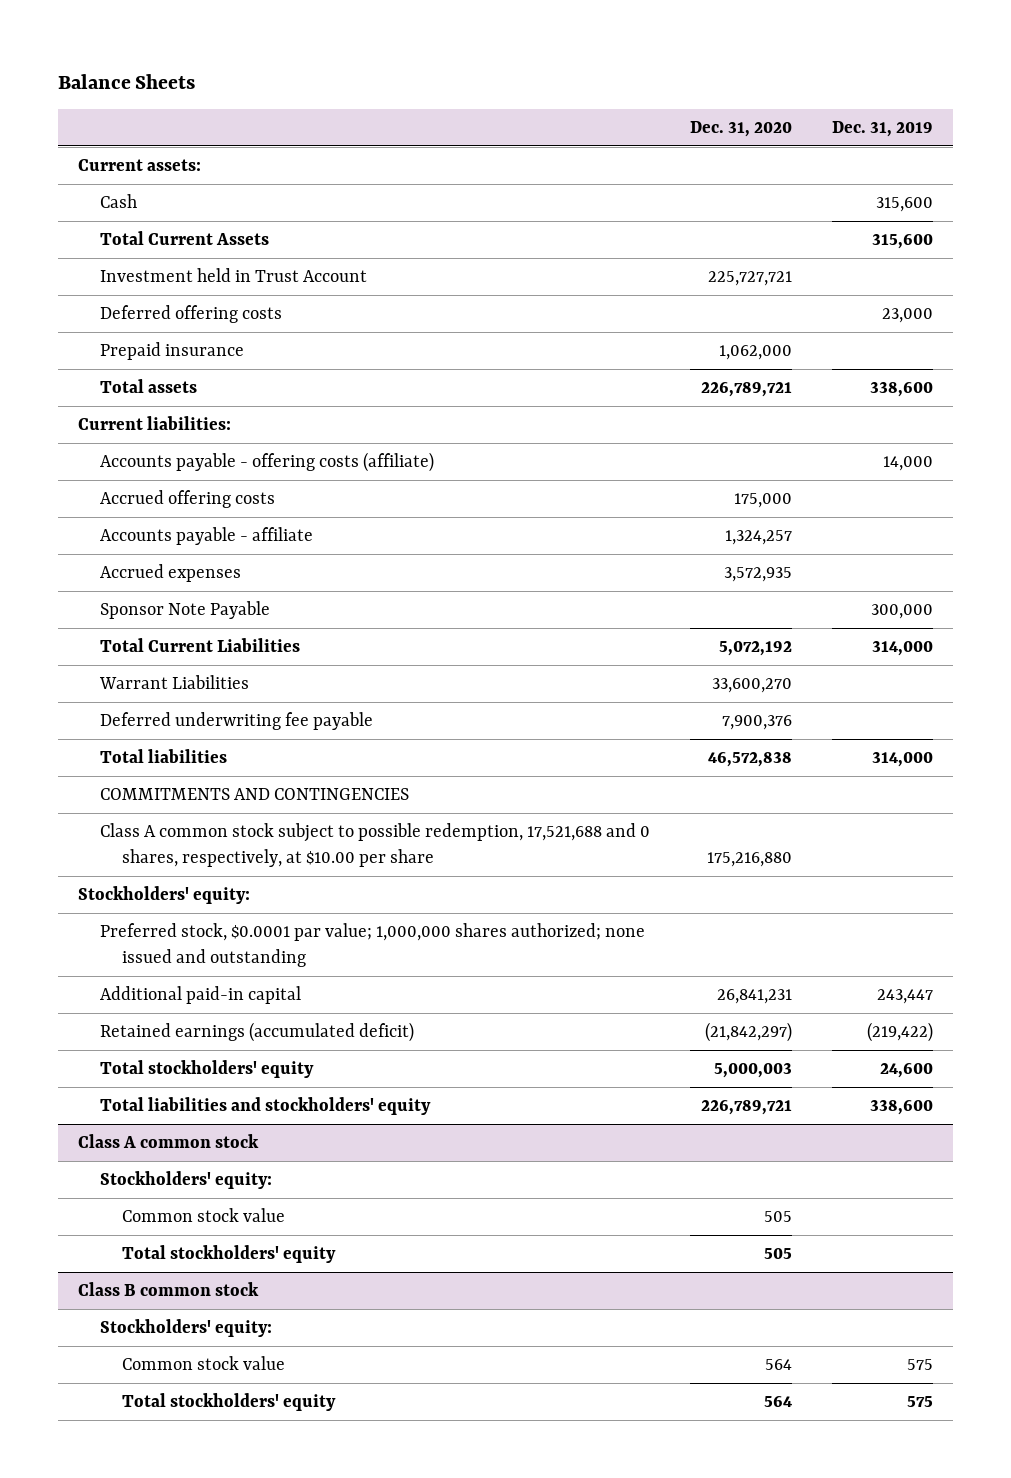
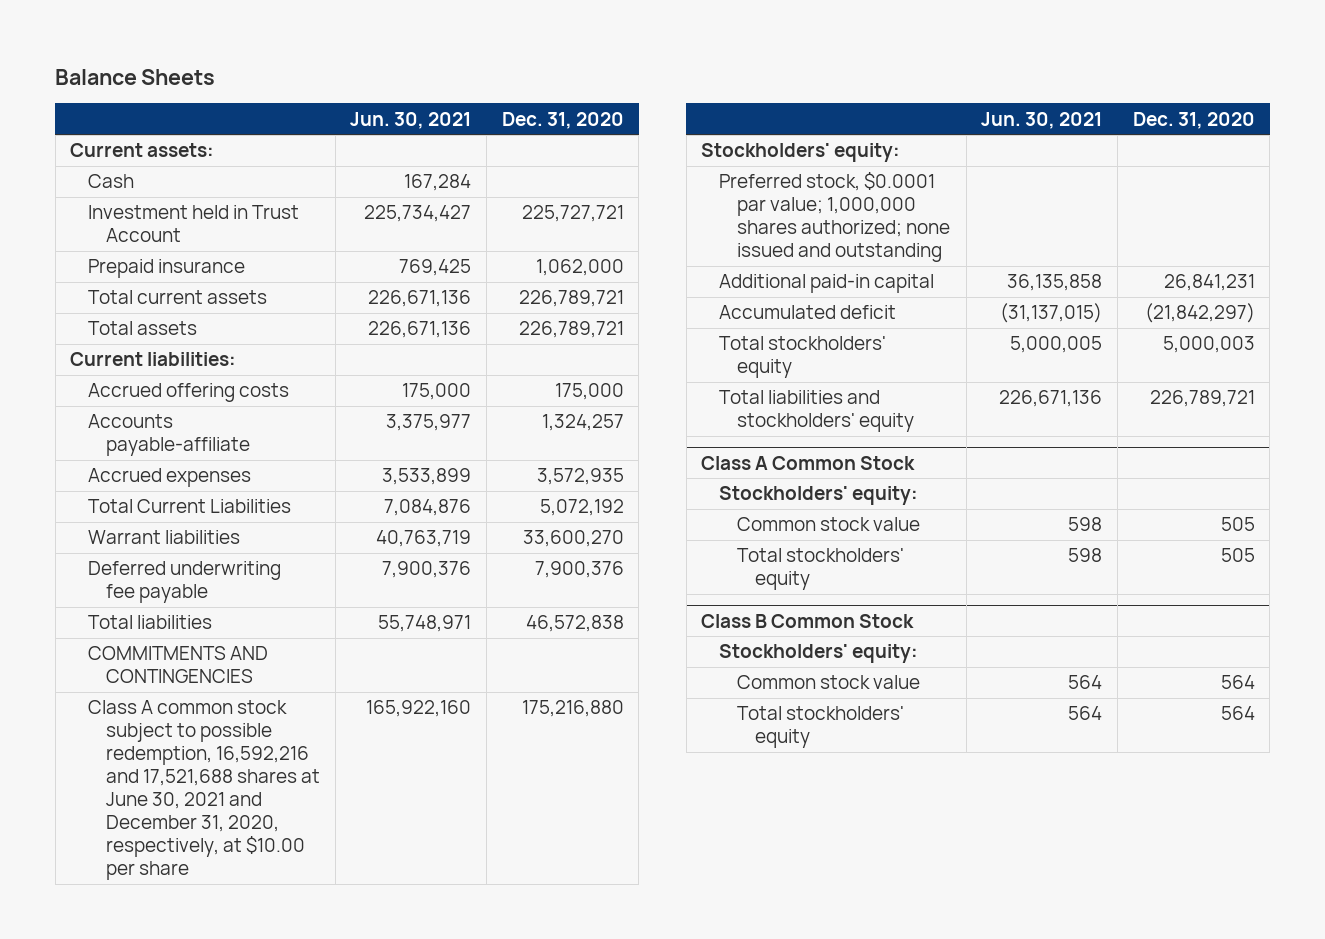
- | Dec. 31, 2020 | Dec. 31, 2019
+ | Jun. 30, 2021 | Dec. 31, 2020
- Total Current Assets | | 315,600
- Deferred offering costs | | 23,000
+ Total current assets | 226,671,136 | 226,789,721
- Accounts payable - offering costs (affiliate) | | 14,000
- Accounts payable - affiliate | 1,324,257 |
+ Accounts payable-affiliate | 3,375,977 | 1,324,257
- Sponsor Note Payable | | 300,000
- Warrant Liabilities | 33,600,270 |
+ Warrant liabilities | 40,763,719 | 33,600,270
- Class A common stock subject to possible redemption, 17,521,688 and 0 shares, respectively, at $10.00 per share | 175,216,880 |
+ Class A common stock subject to possible redemption, 16,592,216 and 17,521,688 shares at June 30, 2021 and December 31, 2020, respectively, at $10.00 per share | 165,922,160 | 175,216,880
- Retained earnings (accumulated deficit) | (21,842,297) | (219,422)
+ Accumulated deficit | (31,137,015) | (21,842,297)
- Class A common stock
+ Class A Common Stock
- Class B common stock
+ Class B Common Stock

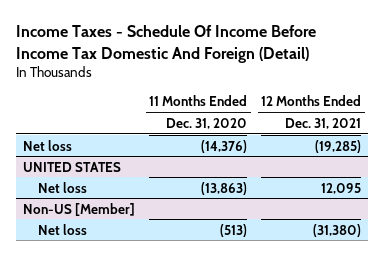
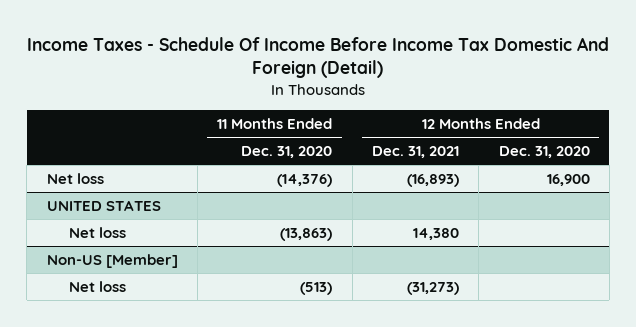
- | 11 Months Ended Dec. 31, 2020 | 12 Months Ended Dec. 31, 2021
+ | 11 Months Ended Dec. 31, 2020 | 12 Months Ended Dec. 31, 2021 | 12 Months Ended Dec. 31, 2020
- Net loss | (14,376) | (19,285)
+ Net loss | (14,376) | (16,893) | 16,900
@ UNITED STATES
- Net loss | (13,863) | 12,095
+ Net loss | (13,863) | 14,380 |
@ Non-US [Member]
- Net loss | (513) | (31,380)
+ Net loss | (513) | (31,273) |

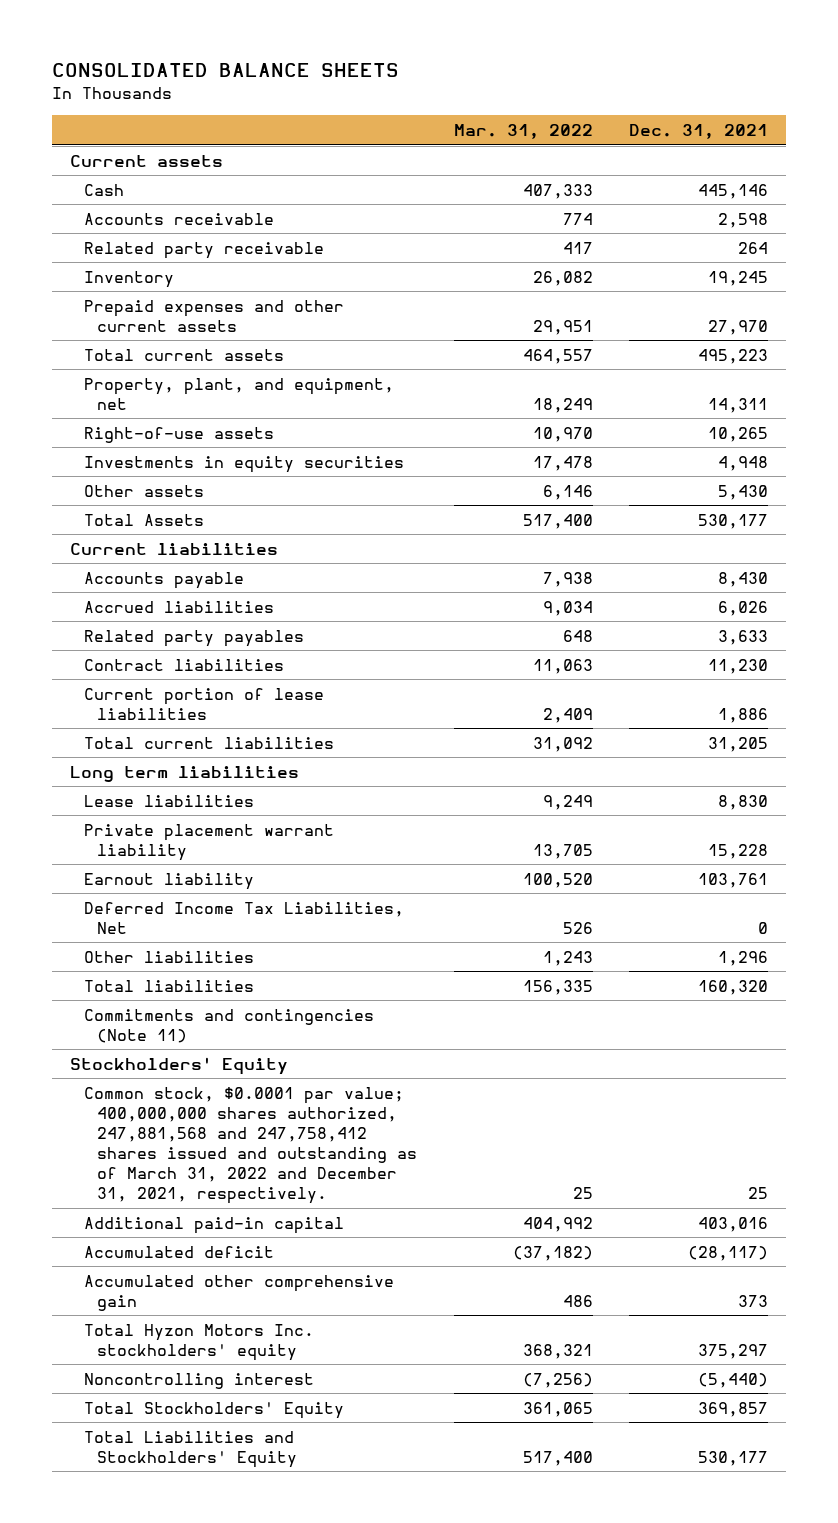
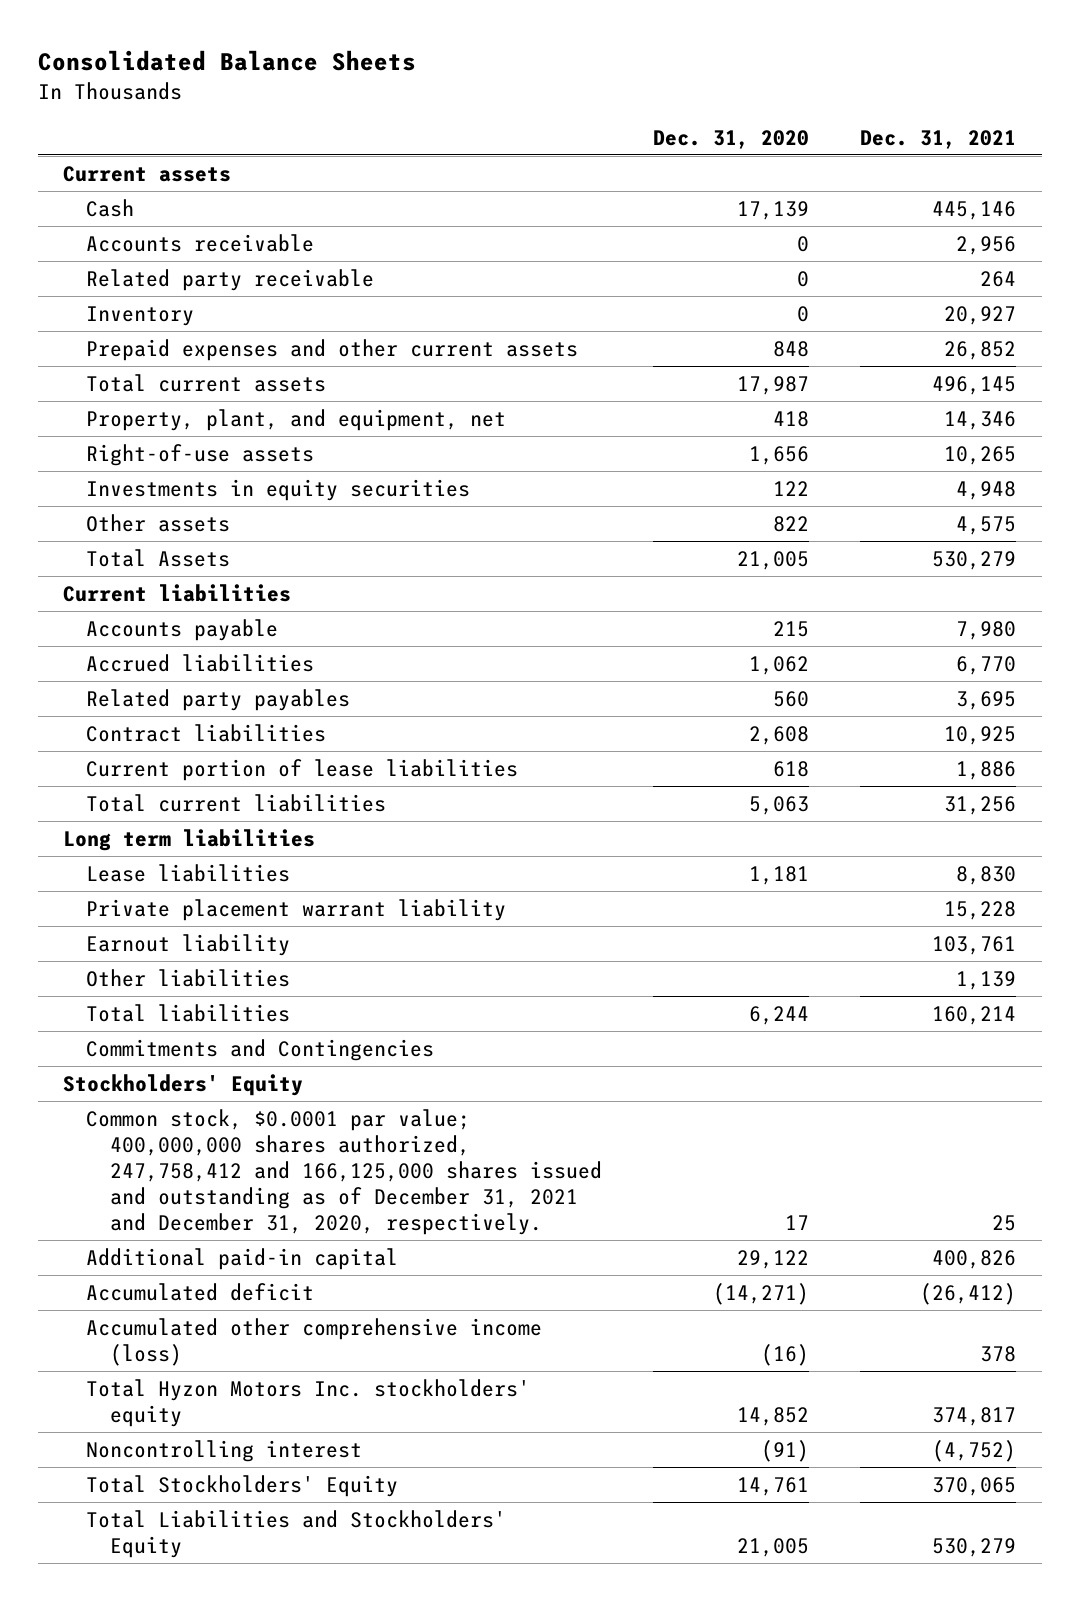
- CONSOLIDATED BALANCE SHEETS
+ Consolidated Balance Sheets
- | Mar. 31, 2022 | Dec. 31, 2021
+ | Dec. 31, 2020 | Dec. 31, 2021
- Accounts receivable | 774 | 2,598
+ Accounts receivable | 0 | 2,956
- Inventory | 26,082 | 19,245
- Prepaid expenses and other current assets | 29,951 | 27,970
- Total current assets | 464,557 | 495,223
- Property, plant, and equipment, net | 18,249 | 14,311
+ Inventory | 0 | 20,927
+ Prepaid expenses and other current assets | 848 | 26,852
+ Total current assets | 17,987 | 496,145
+ Property, plant, and equipment, net | 418 | 14,346
- Other assets | 6,146 | 5,430
- Total Assets | 517,400 | 530,177
+ Other assets | 822 | 4,575
+ Total Assets | 21,005 | 530,279
- Accounts payable | 7,938 | 8,430
- Accrued liabilities | 9,034 | 6,026
- Related party payables | 648 | 3,633
- Contract liabilities | 11,063 | 11,230
+ Accounts payable | 215 | 7,980
+ Accrued liabilities | 1,062 | 6,770
+ Related party payables | 560 | 3,695
+ Contract liabilities | 2,608 | 10,925
- Total current liabilities | 31,092 | 31,205
+ Total current liabilities | 5,063 | 31,256
- Deferred Income Tax Liabilities, Net | 526 | 0
- Other liabilities | 1,243 | 1,296
- Total liabilities | 156,335 | 160,320
- Commitments and contingencies (Note 11)
+ Other liabilities | | 1,139
+ Total liabilities | 6,244 | 160,214
+ Commitments and Contingencies
- Common stock, $0.0001 par value; 400,000,000 shares authorized, 247,881,568 and 247,758,412 shares issued and outstanding as of March 31, 2022 and December 31, 2021, respectively. | 25 | 25
- Additional paid-in capital | 404,992 | 403,016
- Accumulated deficit | (37,182) | (28,117)
- Accumulated other comprehensive gain | 486 | 373
- Total Hyzon Motors Inc. stockholders' equity | 368,321 | 375,297
- Noncontrolling interest | (7,256) | (5,440)
- Total Stockholders' Equity | 361,065 | 369,857
- Total Liabilities and Stockholders' Equity | 517,400 | 530,177
+ Common stock, $0.0001 par value; 400,000,000 shares authorized, 247,758,412 and 166,125,000 shares issued and outstanding as of December 31, 2021 and December 31, 2020, respectively. | 17 | 25
+ Additional paid-in capital | 29,122 | 400,826
+ Accumulated deficit | (14,271) | (26,412)
+ Accumulated other comprehensive income (loss) | (16) | 378
+ Total Hyzon Motors Inc. stockholders' equity | 14,852 | 374,817
+ Noncontrolling interest | (91) | (4,752)
+ Total Stockholders' Equity | 14,761 | 370,065
+ Total Liabilities and Stockholders' Equity | 21,005 | 530,279

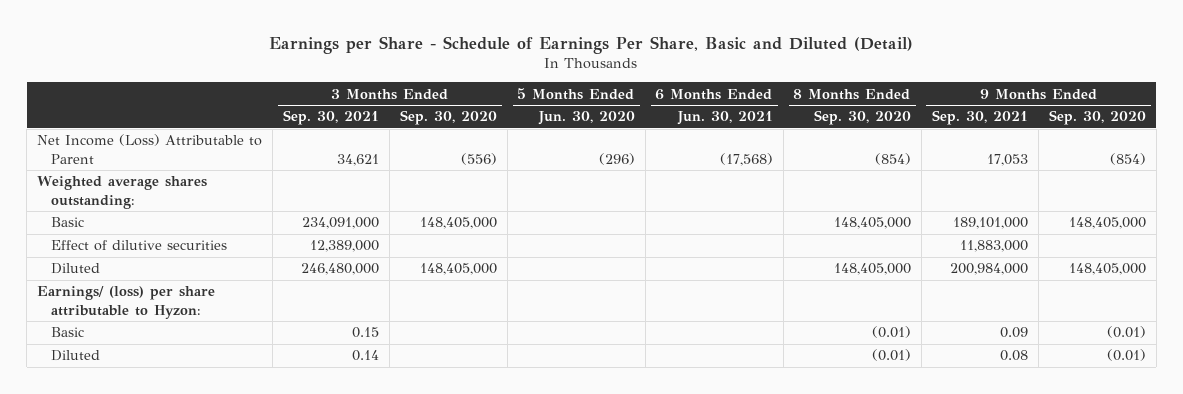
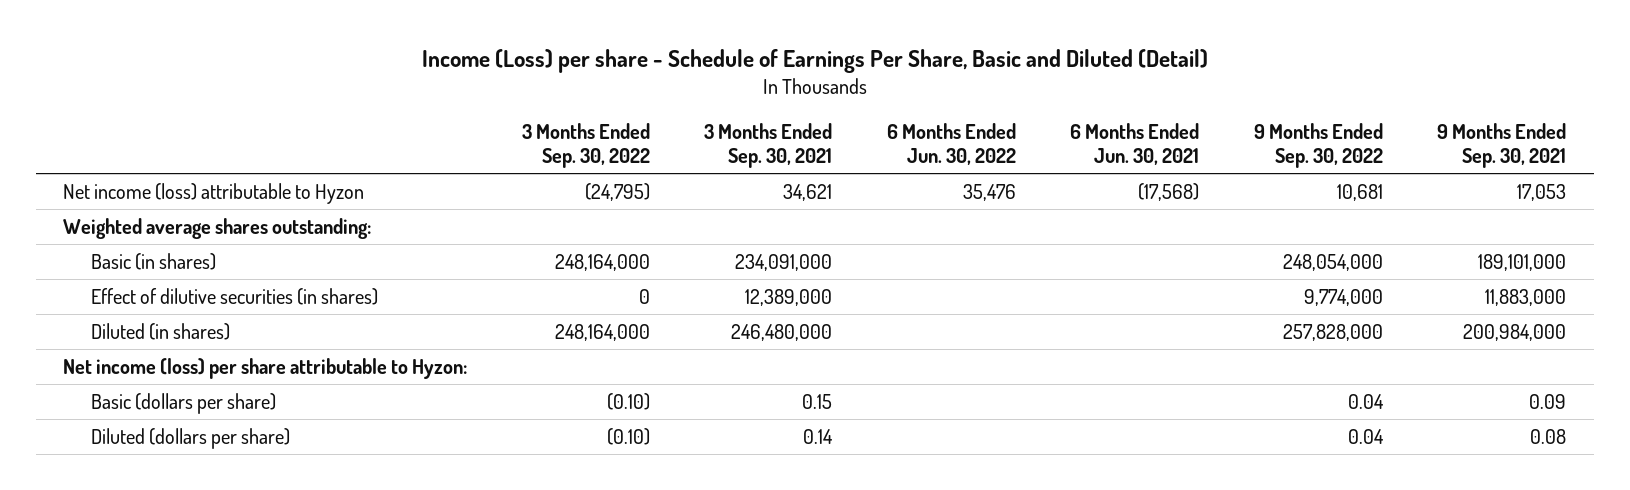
- Earnings per Share - Schedule of Earnings Per Share, Basic and Diluted (Detail)
+ Income (Loss) per share - Schedule of Earnings Per Share, Basic and Diluted (Detail)
- | 3 Months Ended Sep. 30, 2021 | 3 Months Ended Sep. 30, 2020 | 5 Months Ended Jun. 30, 2020 | 6 Months Ended Jun. 30, 2021 | 8 Months Ended Sep. 30, 2020 | 9 Months Ended Sep. 30, 2021 | 9 Months Ended Sep. 30, 2020
+ | 3 Months Ended Sep. 30, 2022 | 3 Months Ended Sep. 30, 2021 | 6 Months Ended Jun. 30, 2022 | 6 Months Ended Jun. 30, 2021 | 9 Months Ended Sep. 30, 2022 | 9 Months Ended Sep. 30, 2021
- Net Income (Loss) Attributable to Parent | 34,621 | (556) | (296) | (17,568) | (854) | 17,053 | (854)
+ Net income (loss) attributable to Hyzon | (24,795) | 34,621 | 35,476 | (17,568) | 10,681 | 17,053
- Basic | 234,091,000 | 148,405,000 | | | 148,405,000 | 189,101,000 | 148,405,000
- Effect of dilutive securities | 12,389,000 | | | | | 11,883,000 |
- Diluted | 246,480,000 | 148,405,000 | | | 148,405,000 | 200,984,000 | 148,405,000
- Earnings/ (loss) per share attributable to Hyzon:
- Basic | 0.15 | | | | (0.01) | 0.09 | (0.01)
- Diluted | 0.14 | | | | (0.01) | 0.08 | (0.01)
+ Basic (in shares) | 248,164,000 | 234,091,000 | | | 248,054,000 | 189,101,000
+ Effect of dilutive securities (in shares) | 0 | 12,389,000 | | | 9,774,000 | 11,883,000
+ Diluted (in shares) | 248,164,000 | 246,480,000 | | | 257,828,000 | 200,984,000
+ Net income (loss) per share attributable to Hyzon:
+ Basic (dollars per share) | (0.10) | 0.15 | | | 0.04 | 0.09
+ Diluted (dollars per share) | (0.10) | 0.14 | | | 0.04 | 0.08

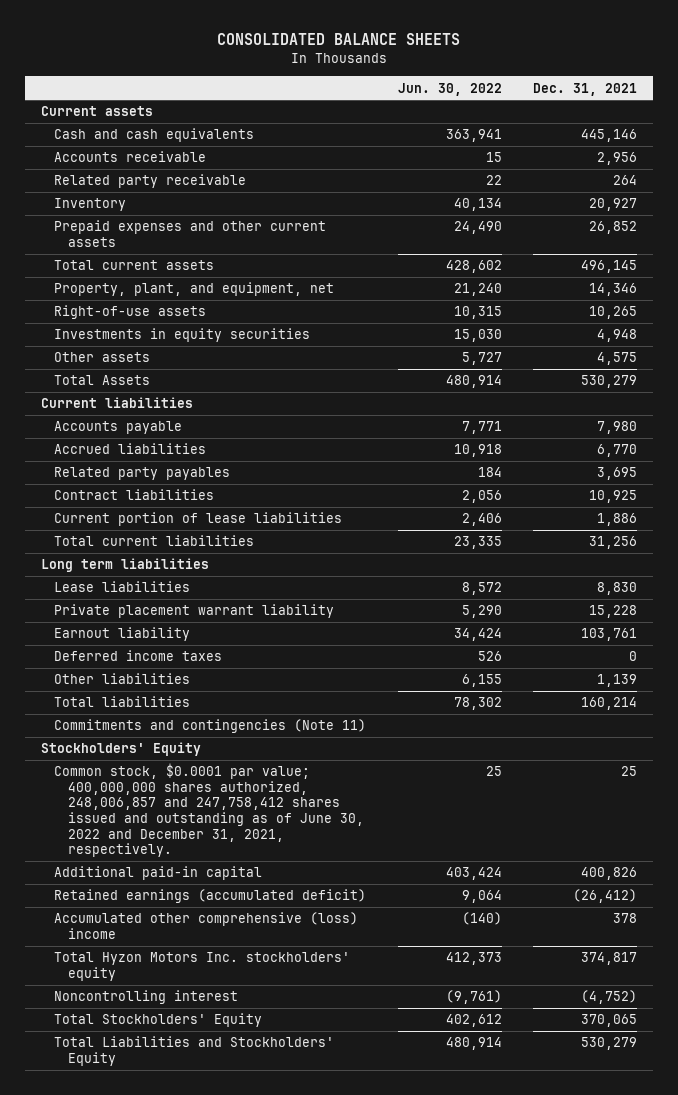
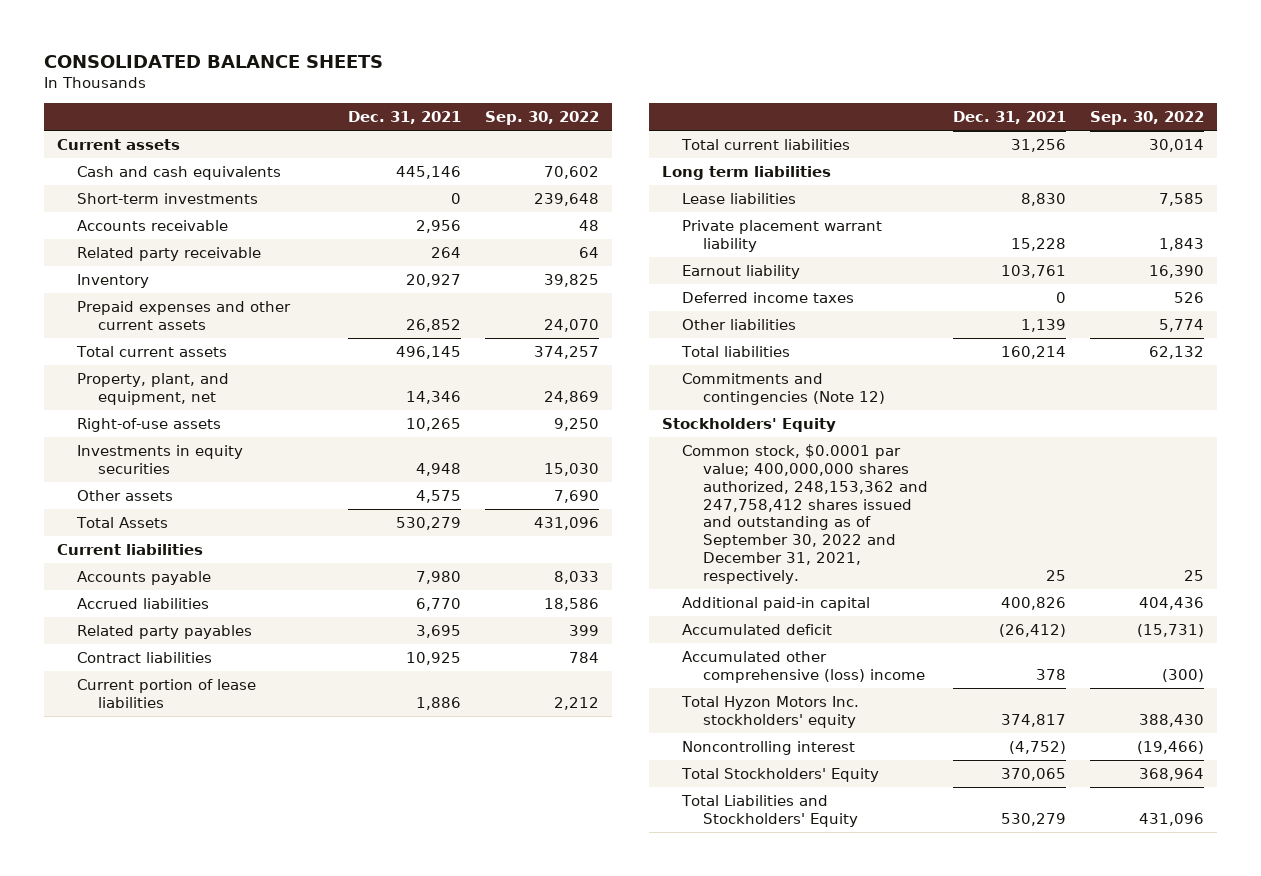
- | Jun. 30, 2022 | Dec. 31, 2021
+ | Dec. 31, 2021 | Sep. 30, 2022
+ Short-term investments | 0 | 239,648
- Commitments and contingencies (Note 11)
+ Commitments and contingencies (Note 12)
- Common stock, $0.0001 par value; 400,000,000 shares authorized, 248,006,857 and 247,758,412 shares issued and outstanding as of June 30, 2022 and December 31, 2021, respectively. | 25 | 25
+ Common stock, $0.0001 par value; 400,000,000 shares authorized, 248,153,362 and 247,758,412 shares issued and outstanding as of September 30, 2022 and December 31, 2021, respectively. | 25 | 25
- Retained earnings (accumulated deficit) | 9,064 | (26,412)
+ Accumulated deficit | (26,412) | (15,731)

